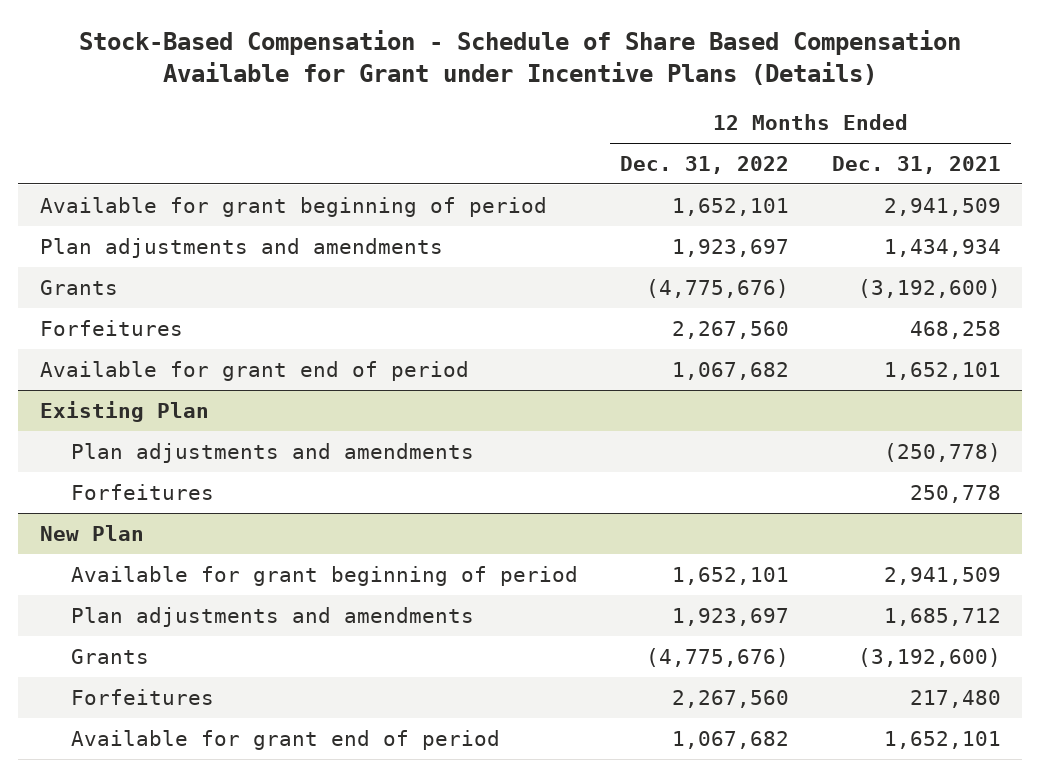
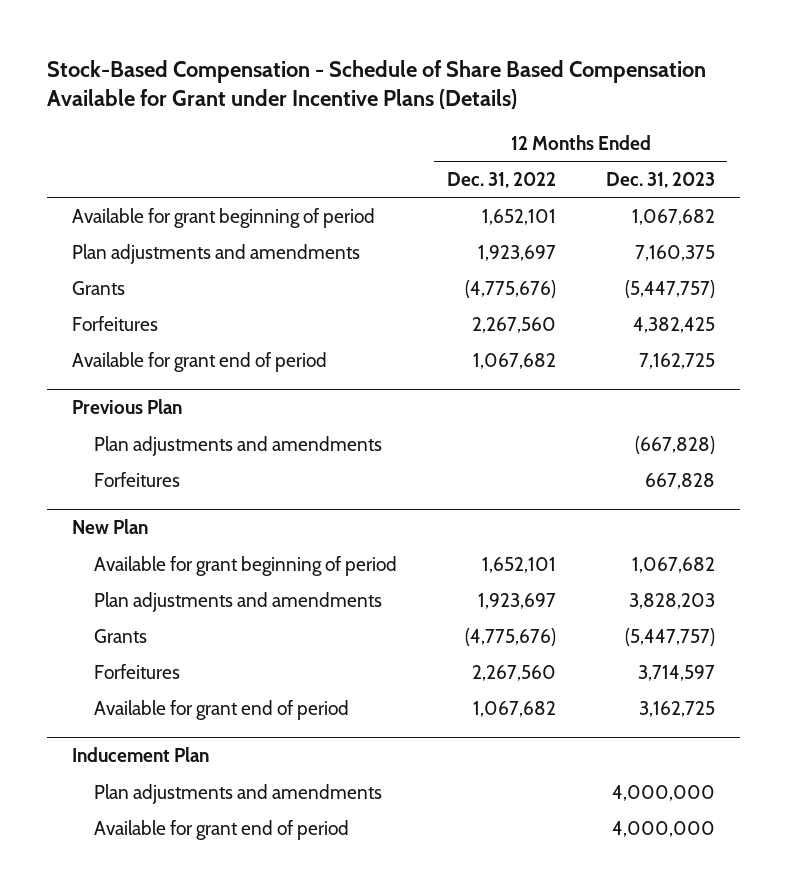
- | 12 Months Ended Dec. 31, 2022 | 12 Months Ended Dec. 31, 2021
+ | 12 Months Ended Dec. 31, 2022 | 12 Months Ended Dec. 31, 2023
- Existing Plan
+ Previous Plan
+ Inducement Plan
+ Plan adjustments and amendments | | 4,000,000
+ Available for grant end of period | | 4,000,000

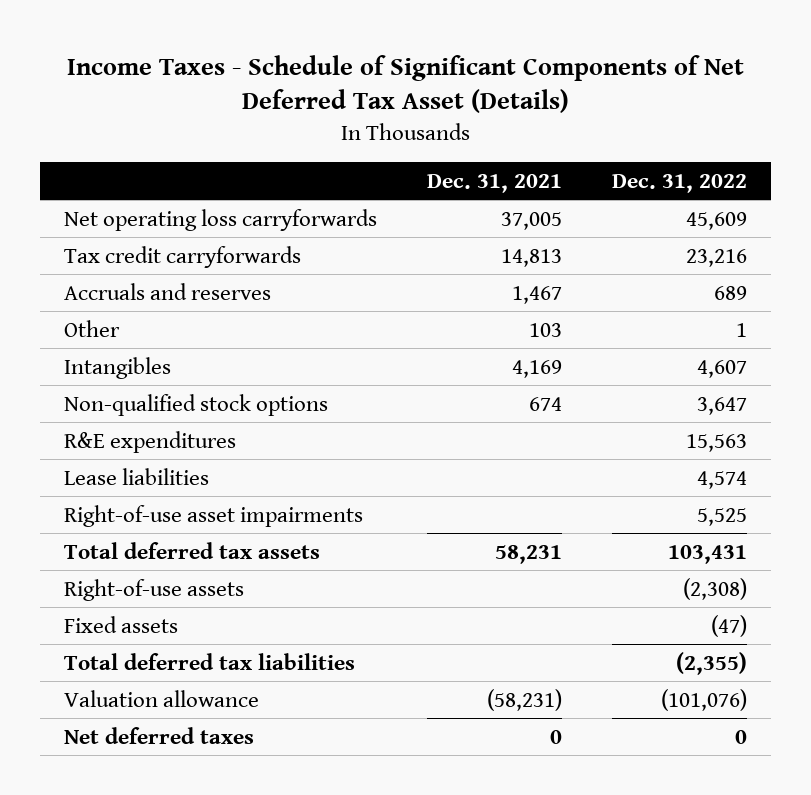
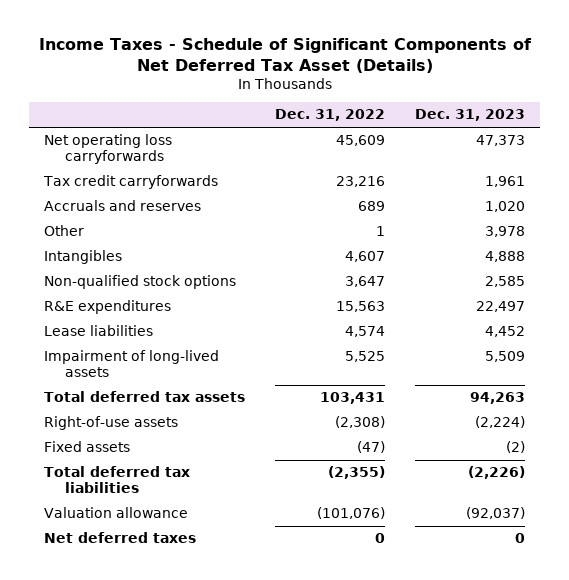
- | Dec. 31, 2021 | Dec. 31, 2022
+ | Dec. 31, 2022 | Dec. 31, 2023
- Right-of-use asset impairments | | 5,525
+ Impairment of long-lived assets | 5,525 | 5,509

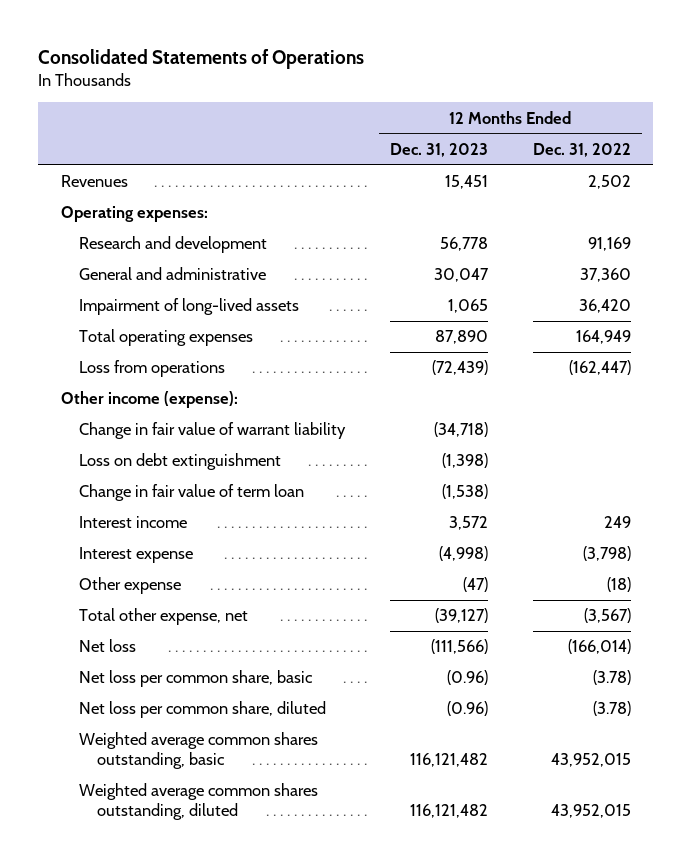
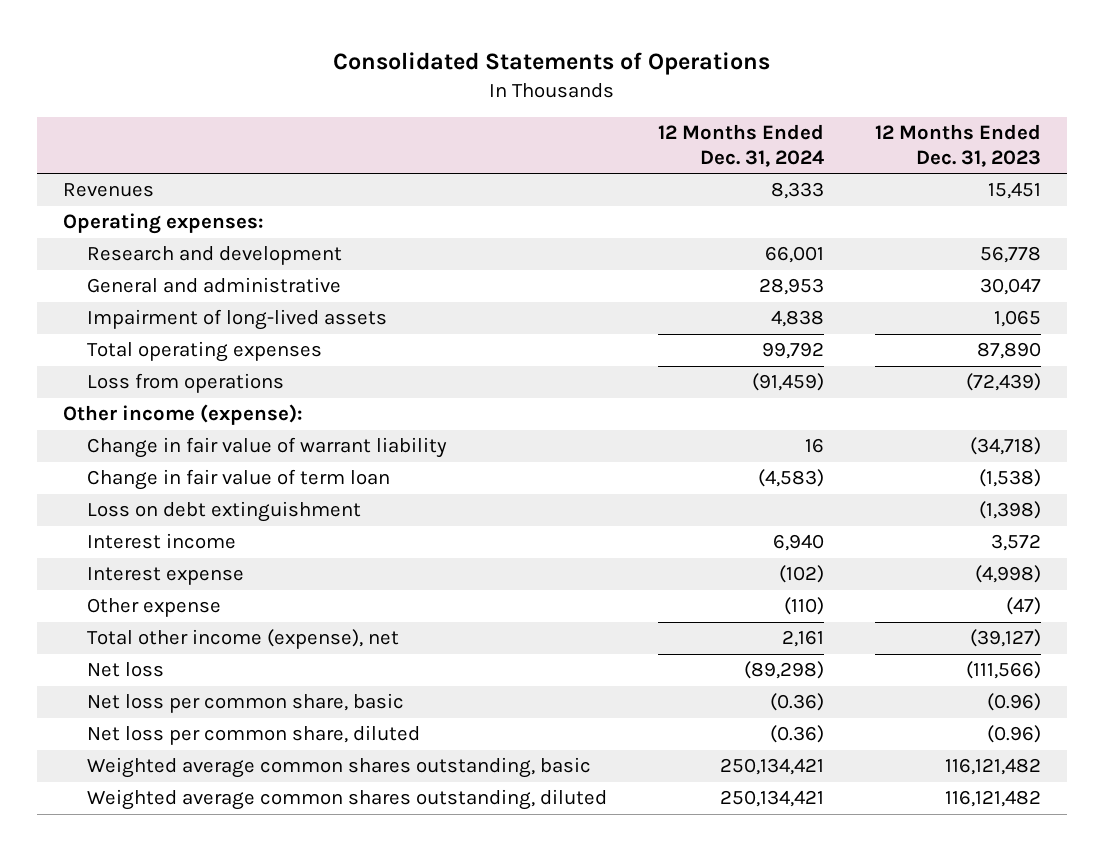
- | 12 Months Ended Dec. 31, 2023 | 12 Months Ended Dec. 31, 2022
+ | 12 Months Ended Dec. 31, 2024 | 12 Months Ended Dec. 31, 2023
moved down: Loss on debt extinguishment | | (1,398)
- Total other expense, net | (39,127) | (3,567)
+ Total other income (expense), net | 2,161 | (39,127)

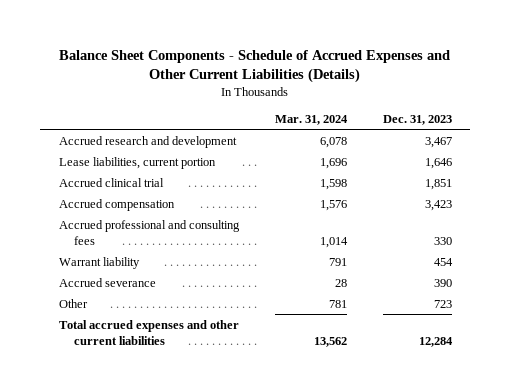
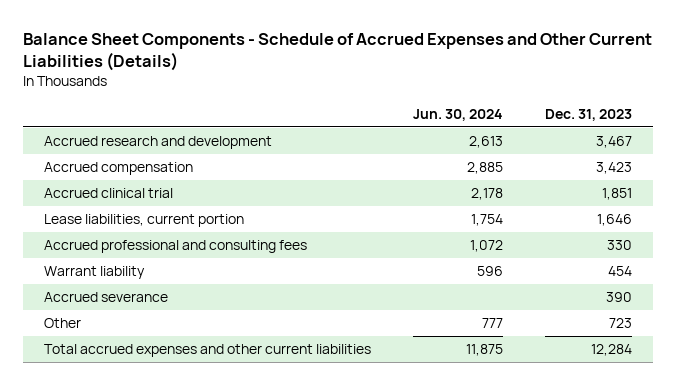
- | Mar. 31, 2024 | Dec. 31, 2023
+ | Jun. 30, 2024 | Dec. 31, 2023
moved down: Accrued clinical trial | 2,178 | 1,851
moved down: Lease liabilities, current portion | 1,754 | 1,646

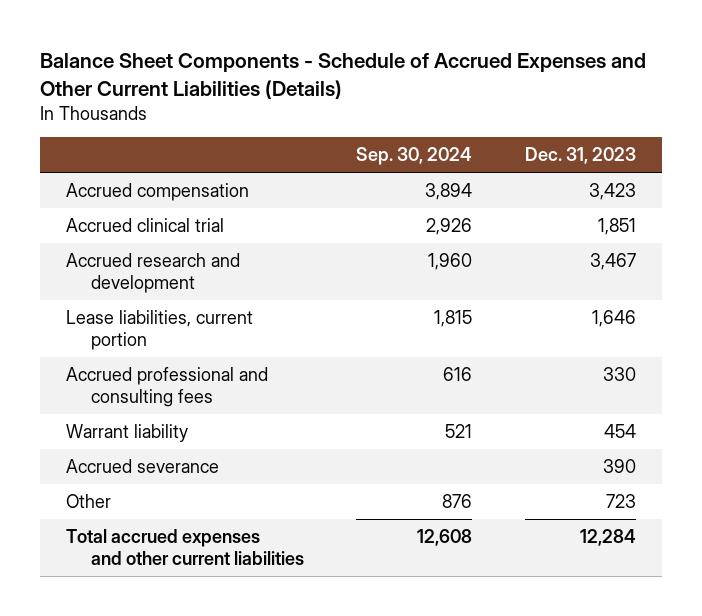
- | Jun. 30, 2024 | Dec. 31, 2023
+ | Sep. 30, 2024 | Dec. 31, 2023
moved down: Accrued research and development | 1,960 | 3,467

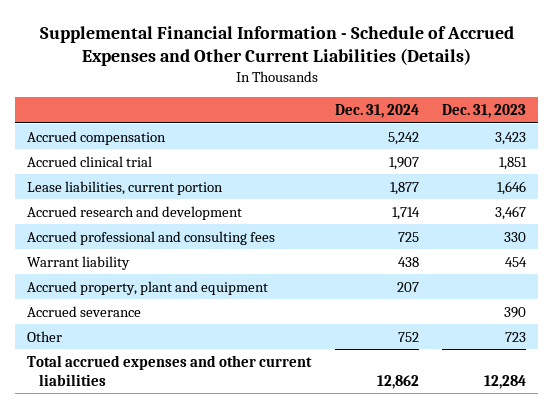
- Balance Sheet Components - Schedule of Accrued Expenses and Other Current Liabilities (Details)
+ Supplemental Financial Information - Schedule of Accrued Expenses and Other Current Liabilities (Details)
- | Sep. 30, 2024 | Dec. 31, 2023
+ | Dec. 31, 2024 | Dec. 31, 2023
moved down: Accrued research and development | 1,714 | 3,467
+ Accrued property, plant and equipment | 207 |

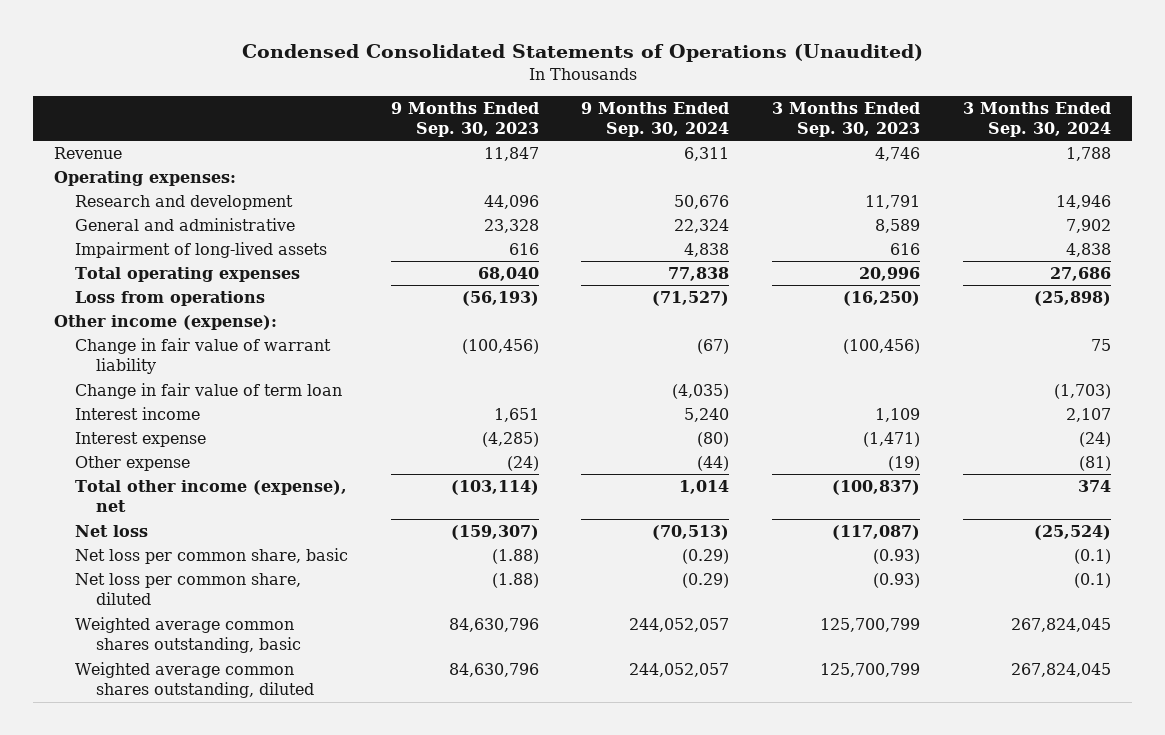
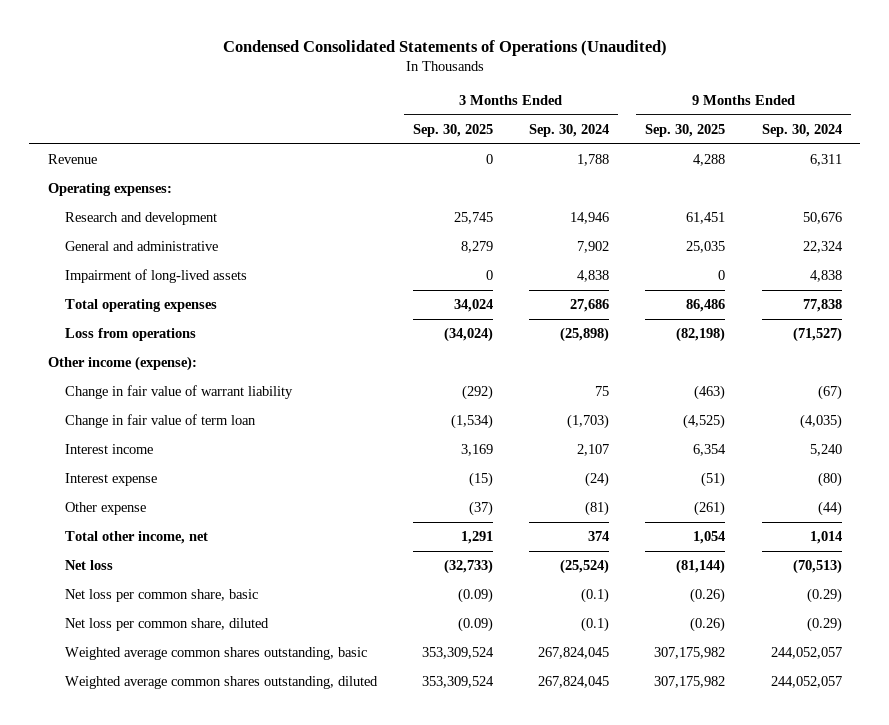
- | 9 Months Ended Sep. 30, 2023 | 9 Months Ended Sep. 30, 2024 | 3 Months Ended Sep. 30, 2023 | 3 Months Ended Sep. 30, 2024
+ | 3 Months Ended Sep. 30, 2025 | 3 Months Ended Sep. 30, 2024 | 9 Months Ended Sep. 30, 2025 | 9 Months Ended Sep. 30, 2024
- Total other income (expense), net | (103,114) | 1,014 | (100,837) | 374
+ Total other income, net | 1,291 | 374 | 1,054 | 1,014

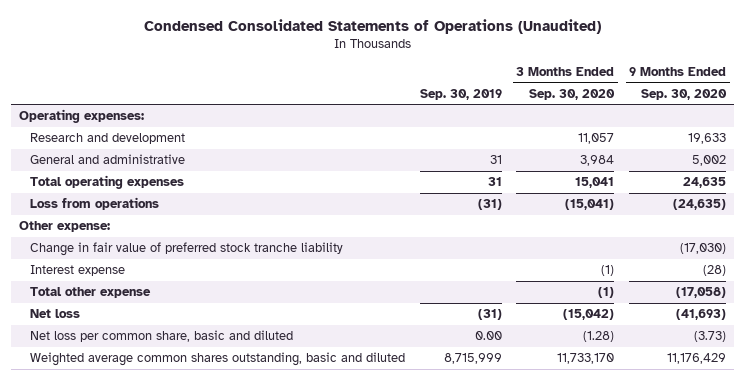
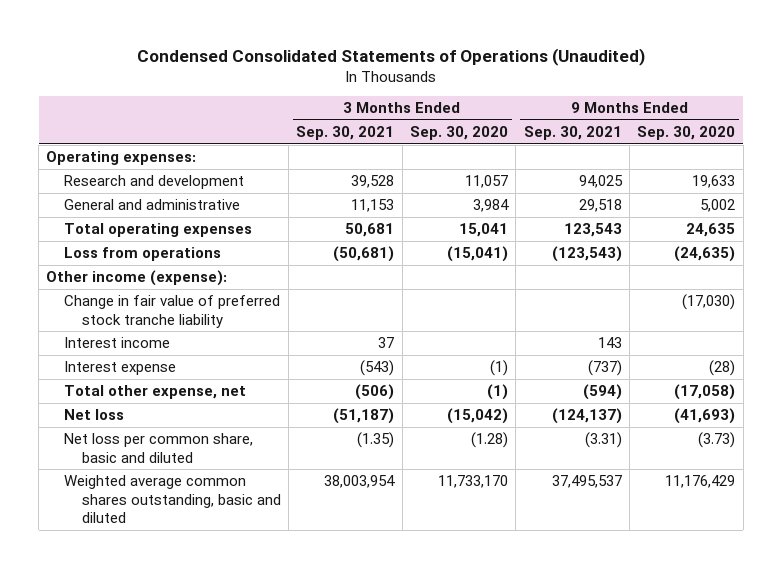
- | Sep. 30, 2019 | 3 Months Ended Sep. 30, 2020 | 9 Months Ended Sep. 30, 2020
+ | 3 Months Ended Sep. 30, 2021 | 3 Months Ended Sep. 30, 2020 | 9 Months Ended Sep. 30, 2021 | 9 Months Ended Sep. 30, 2020
- Other expense:
+ Other income (expense):
+ Interest income | 37 | | 143 |
- Total other expense | | (1) | (17,058)
+ Total other expense, net | (506) | (1) | (594) | (17,058)

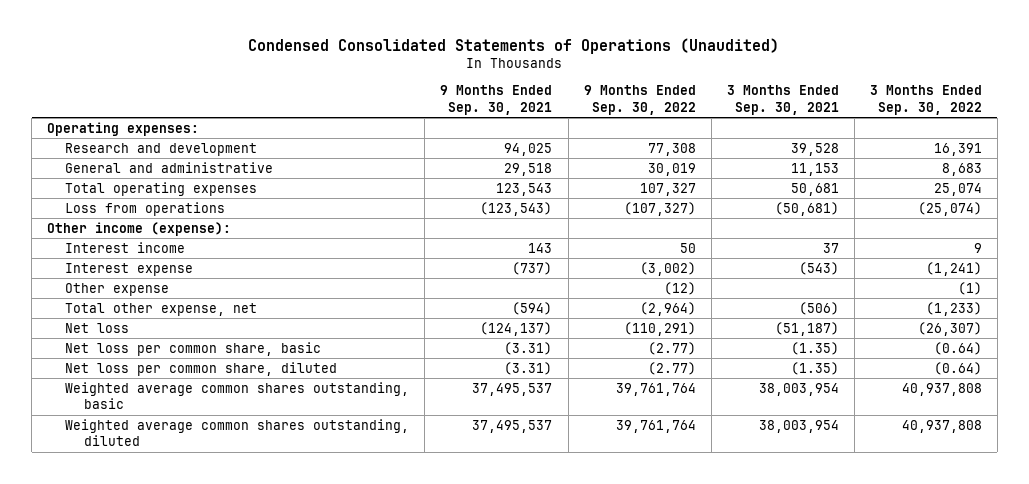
- | 3 Months Ended Sep. 30, 2021 | 3 Months Ended Sep. 30, 2020 | 9 Months Ended Sep. 30, 2021 | 9 Months Ended Sep. 30, 2020
+ | 9 Months Ended Sep. 30, 2021 | 9 Months Ended Sep. 30, 2022 | 3 Months Ended Sep. 30, 2021 | 3 Months Ended Sep. 30, 2022
- Change in fair value of preferred stock tranche liability | | | | (17,030)
+ Other expense | | (12) | | (1)
- Net loss per common share, basic and diluted | (1.35) | (1.28) | (3.31) | (3.73)
- Weighted average common shares outstanding, basic and diluted | 38,003,954 | 11,733,170 | 37,495,537 | 11,176,429
+ Net loss per common share, basic | (3.31) | (2.77) | (1.35) | (0.64)
+ Net loss per common share, diluted | (3.31) | (2.77) | (1.35) | (0.64)
+ Weighted average common shares outstanding, basic | 37,495,537 | 39,761,764 | 38,003,954 | 40,937,808
+ Weighted average common shares outstanding, diluted | 37,495,537 | 39,761,764 | 38,003,954 | 40,937,808

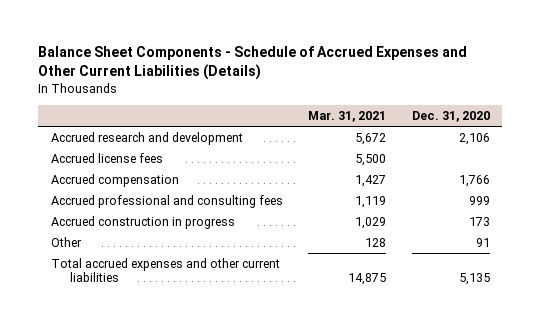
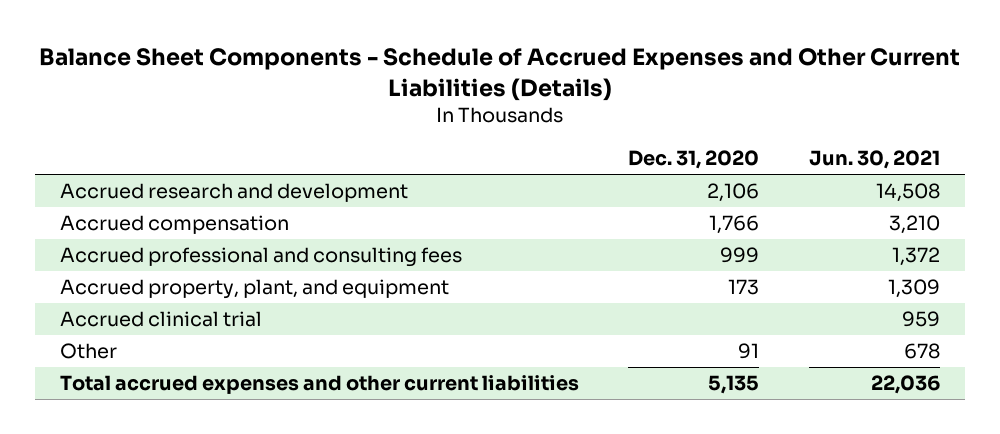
- | Mar. 31, 2021 | Dec. 31, 2020
+ | Dec. 31, 2020 | Jun. 30, 2021
- Accrued license fees | 5,500 |
- Accrued construction in progress | 1,029 | 173
+ Accrued property, plant, and equipment | 173 | 1,309
+ Accrued clinical trial | | 959

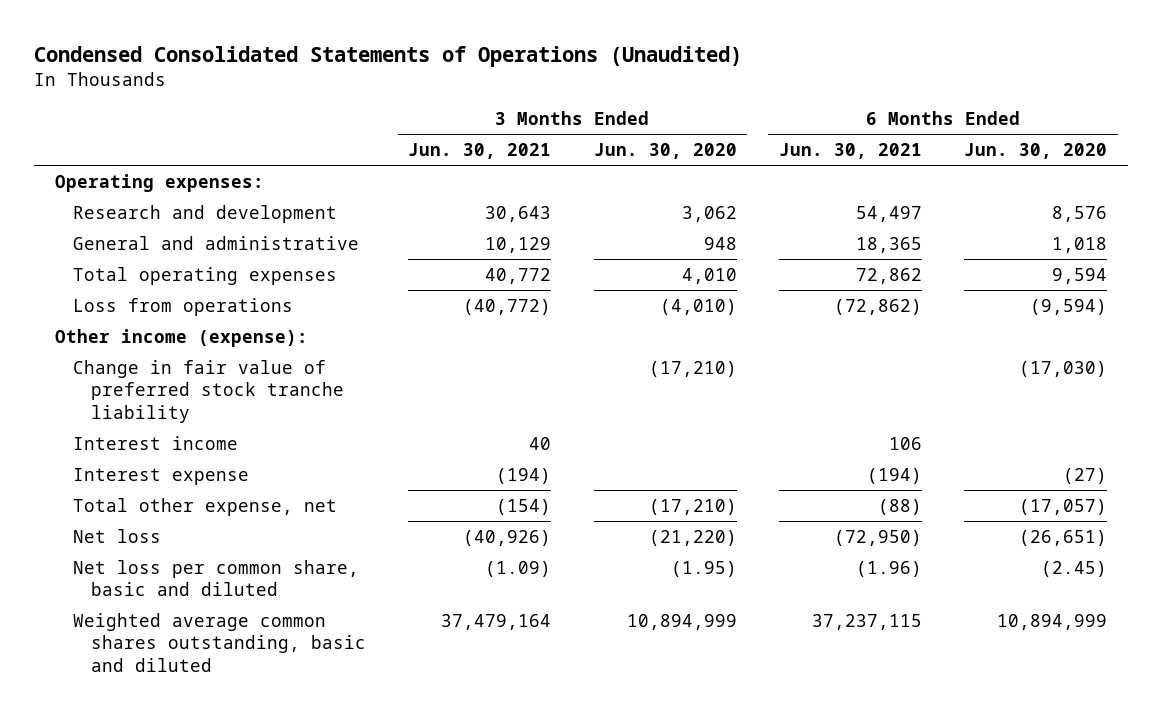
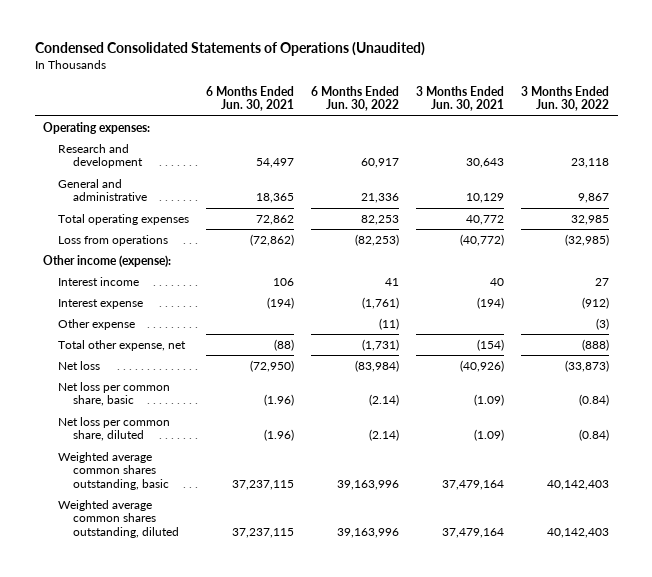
- | 3 Months Ended Jun. 30, 2021 | 3 Months Ended Jun. 30, 2020 | 6 Months Ended Jun. 30, 2021 | 6 Months Ended Jun. 30, 2020
+ | 6 Months Ended Jun. 30, 2021 | 6 Months Ended Jun. 30, 2022 | 3 Months Ended Jun. 30, 2021 | 3 Months Ended Jun. 30, 2022
- Change in fair value of preferred stock tranche liability | | (17,210) | | (17,030)
+ Other expense | | (11) | | (3)
- Net loss per common share, basic and diluted | (1.09) | (1.95) | (1.96) | (2.45)
- Weighted average common shares outstanding, basic and diluted | 37,479,164 | 10,894,999 | 37,237,115 | 10,894,999
+ Net loss per common share, basic | (1.96) | (2.14) | (1.09) | (0.84)
+ Net loss per common share, diluted | (1.96) | (2.14) | (1.09) | (0.84)
+ Weighted average common shares outstanding, basic | 37,237,115 | 39,163,996 | 37,479,164 | 40,142,403
+ Weighted average common shares outstanding, diluted | 37,237,115 | 39,163,996 | 37,479,164 | 40,142,403

